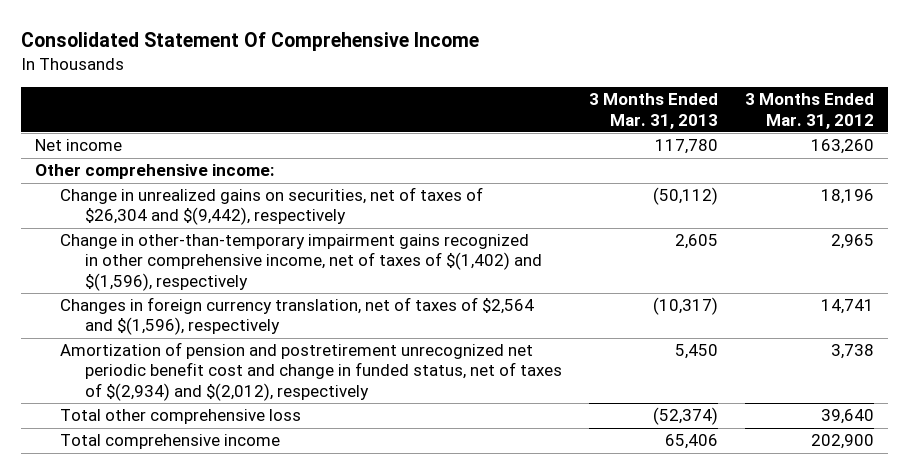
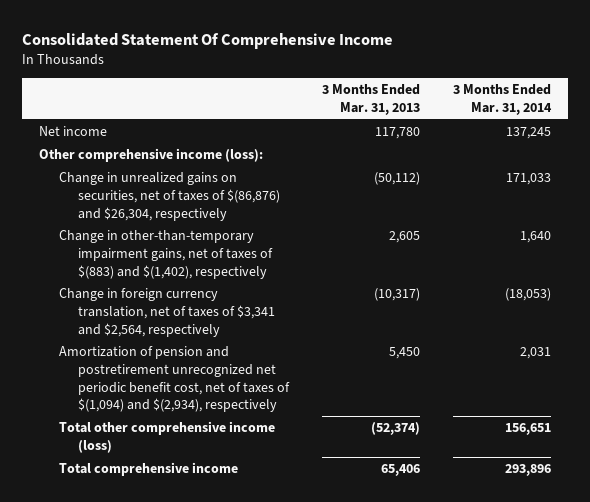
- | 3 Months Ended Mar. 31, 2013 | 3 Months Ended Mar. 31, 2012
+ | 3 Months Ended Mar. 31, 2013 | 3 Months Ended Mar. 31, 2014
- Other comprehensive income:
- Change in unrealized gains on securities, net of taxes of $26,304 and $(9,442), respectively | (50,112) | 18,196
- Change in other-than-temporary impairment gains recognized in other comprehensive income, net of taxes of $(1,402) and $(1,596), respectively | 2,605 | 2,965
- Changes in foreign currency translation, net of taxes of $2,564 and $(1,596), respectively | (10,317) | 14,741
- Amortization of pension and postretirement unrecognized net periodic benefit cost and change in funded status, net of taxes of $(2,934) and $(2,012), respectively | 5,450 | 3,738
- Total other comprehensive loss | (52,374) | 39,640
+ Other comprehensive income (loss):
+ Change in unrealized gains on securities, net of taxes of $(86,876) and $26,304, respectively | (50,112) | 171,033
+ Change in other-than-temporary impairment gains, net of taxes of $(883) and $(1,402), respectively | 2,605 | 1,640
+ Change in foreign currency translation, net of taxes of $3,341 and $2,564, respectively | (10,317) | (18,053)
+ Amortization of pension and postretirement unrecognized net periodic benefit cost, net of taxes of $(1,094) and $(2,934), respectively | 5,450 | 2,031
+ Total other comprehensive income (loss) | (52,374) | 156,651

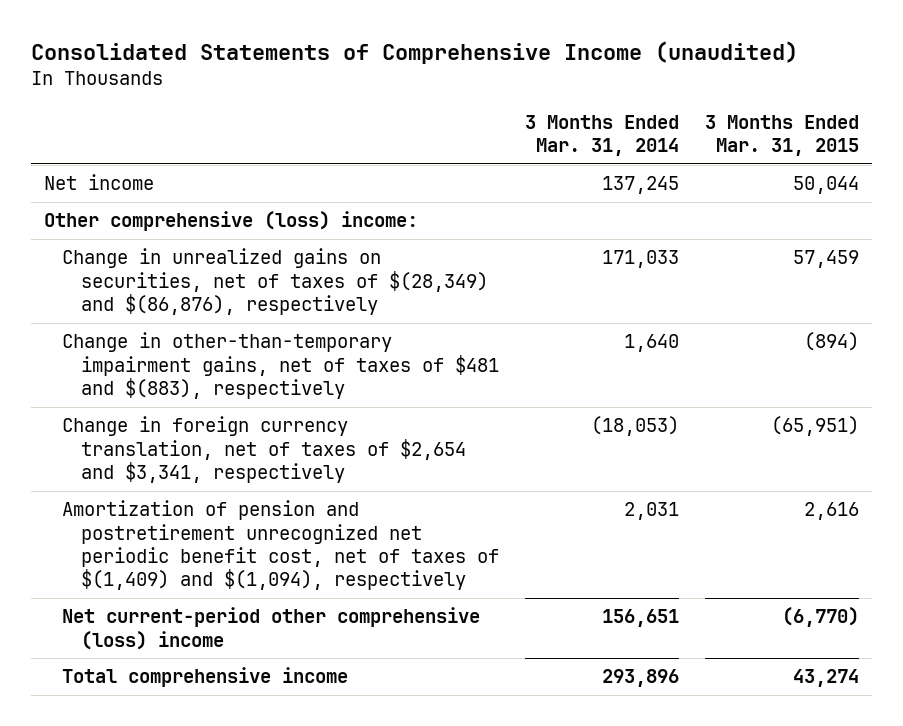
- Consolidated Statement Of Comprehensive Income
+ Consolidated Statements of Comprehensive Income (unaudited)
- | 3 Months Ended Mar. 31, 2013 | 3 Months Ended Mar. 31, 2014
+ | 3 Months Ended Mar. 31, 2014 | 3 Months Ended Mar. 31, 2015
- Other comprehensive income (loss):
- Change in unrealized gains on securities, net of taxes of $(86,876) and $26,304, respectively | (50,112) | 171,033
- Change in other-than-temporary impairment gains, net of taxes of $(883) and $(1,402), respectively | 2,605 | 1,640
- Change in foreign currency translation, net of taxes of $3,341 and $2,564, respectively | (10,317) | (18,053)
- Amortization of pension and postretirement unrecognized net periodic benefit cost, net of taxes of $(1,094) and $(2,934), respectively | 5,450 | 2,031
- Total other comprehensive income (loss) | (52,374) | 156,651
+ Other comprehensive (loss) income:
+ Change in unrealized gains on securities, net of taxes of $(28,349) and $(86,876), respectively | 171,033 | 57,459
+ Change in other-than-temporary impairment gains, net of taxes of $481 and $(883), respectively | 1,640 | (894)
+ Change in foreign currency translation, net of taxes of $2,654 and $3,341, respectively | (18,053) | (65,951)
+ Amortization of pension and postretirement unrecognized net periodic benefit cost, net of taxes of $(1,409) and $(1,094), respectively | 2,031 | 2,616
+ Net current-period other comprehensive (loss) income | 156,651 | (6,770)

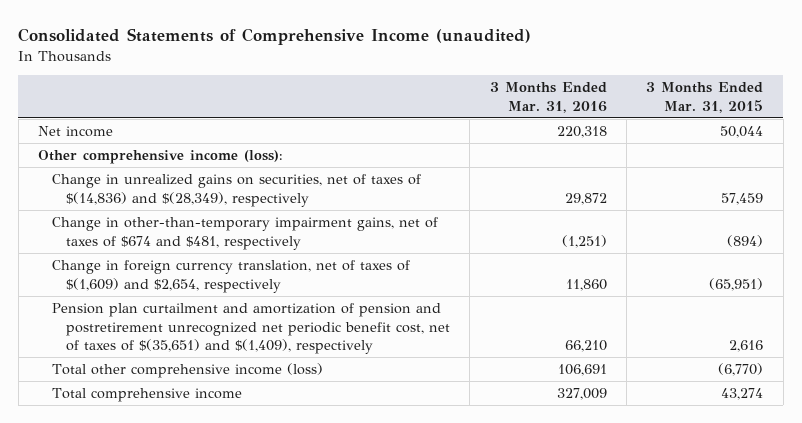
- | 3 Months Ended Mar. 31, 2014 | 3 Months Ended Mar. 31, 2015
+ | 3 Months Ended Mar. 31, 2016 | 3 Months Ended Mar. 31, 2015
- Other comprehensive (loss) income:
- Change in unrealized gains on securities, net of taxes of $(28,349) and $(86,876), respectively | 171,033 | 57,459
- Change in other-than-temporary impairment gains, net of taxes of $481 and $(883), respectively | 1,640 | (894)
- Change in foreign currency translation, net of taxes of $2,654 and $3,341, respectively | (18,053) | (65,951)
- Amortization of pension and postretirement unrecognized net periodic benefit cost, net of taxes of $(1,409) and $(1,094), respectively | 2,031 | 2,616
- Net current-period other comprehensive (loss) income | 156,651 | (6,770)
+ Other comprehensive income (loss):
+ Change in unrealized gains on securities, net of taxes of $(14,836) and $(28,349), respectively | 29,872 | 57,459
+ Change in other-than-temporary impairment gains, net of taxes of $674 and $481, respectively | (1,251) | (894)
+ Change in foreign currency translation, net of taxes of $(1,609) and $2,654, respectively | 11,860 | (65,951)
+ Pension plan curtailment and amortization of pension and postretirement unrecognized net periodic benefit cost, net of taxes of $(35,651) and $(1,409), respectively | 66,210 | 2,616
+ Total other comprehensive income (loss) | 106,691 | (6,770)

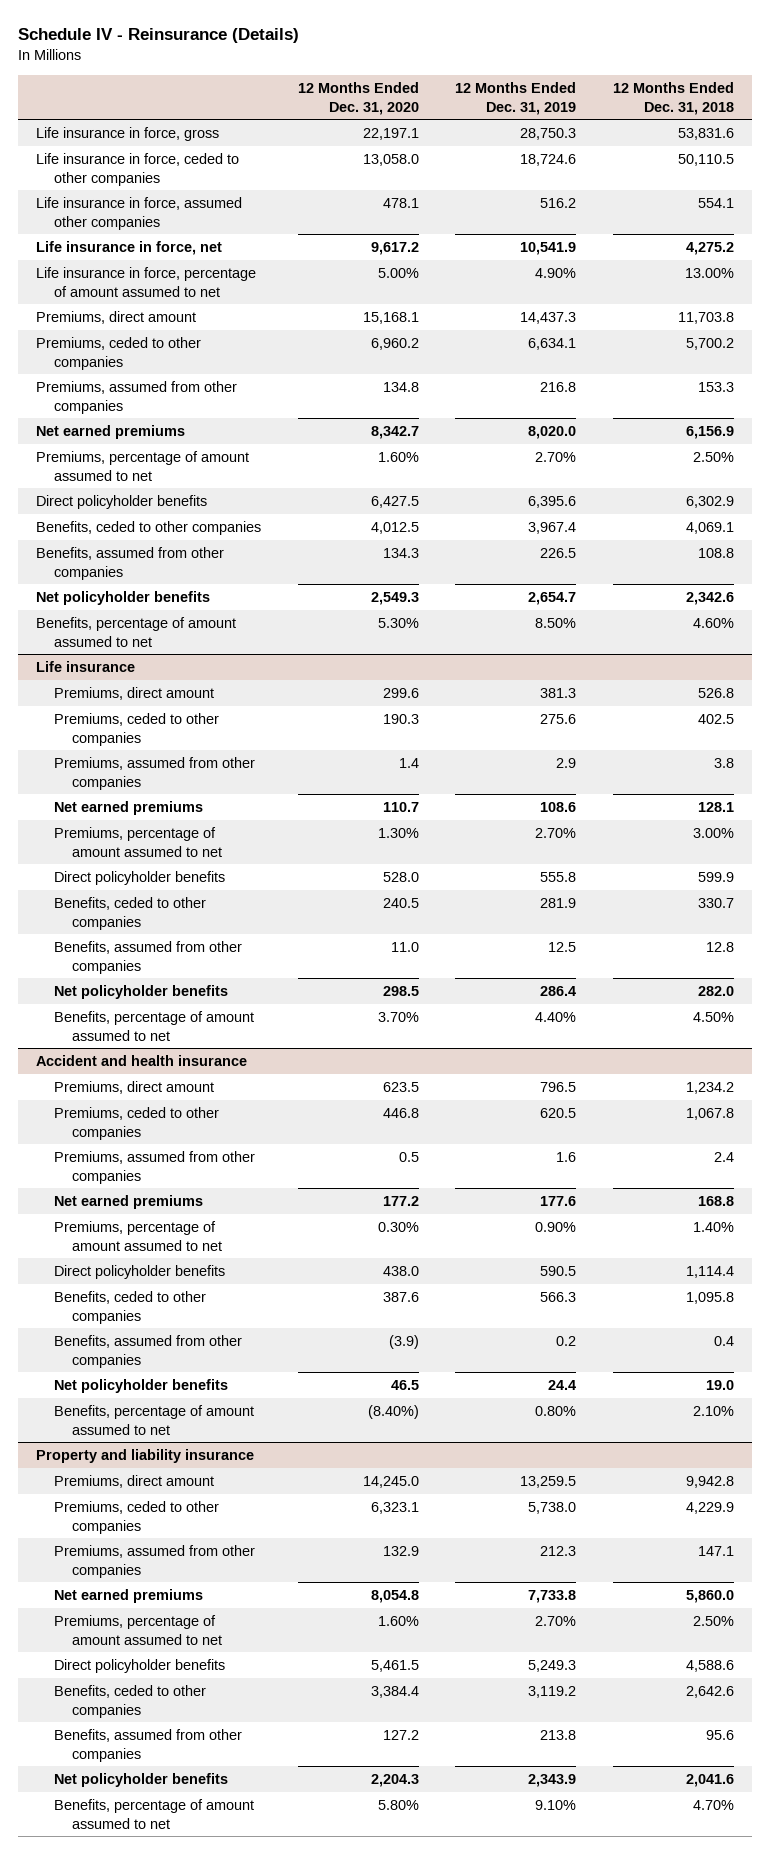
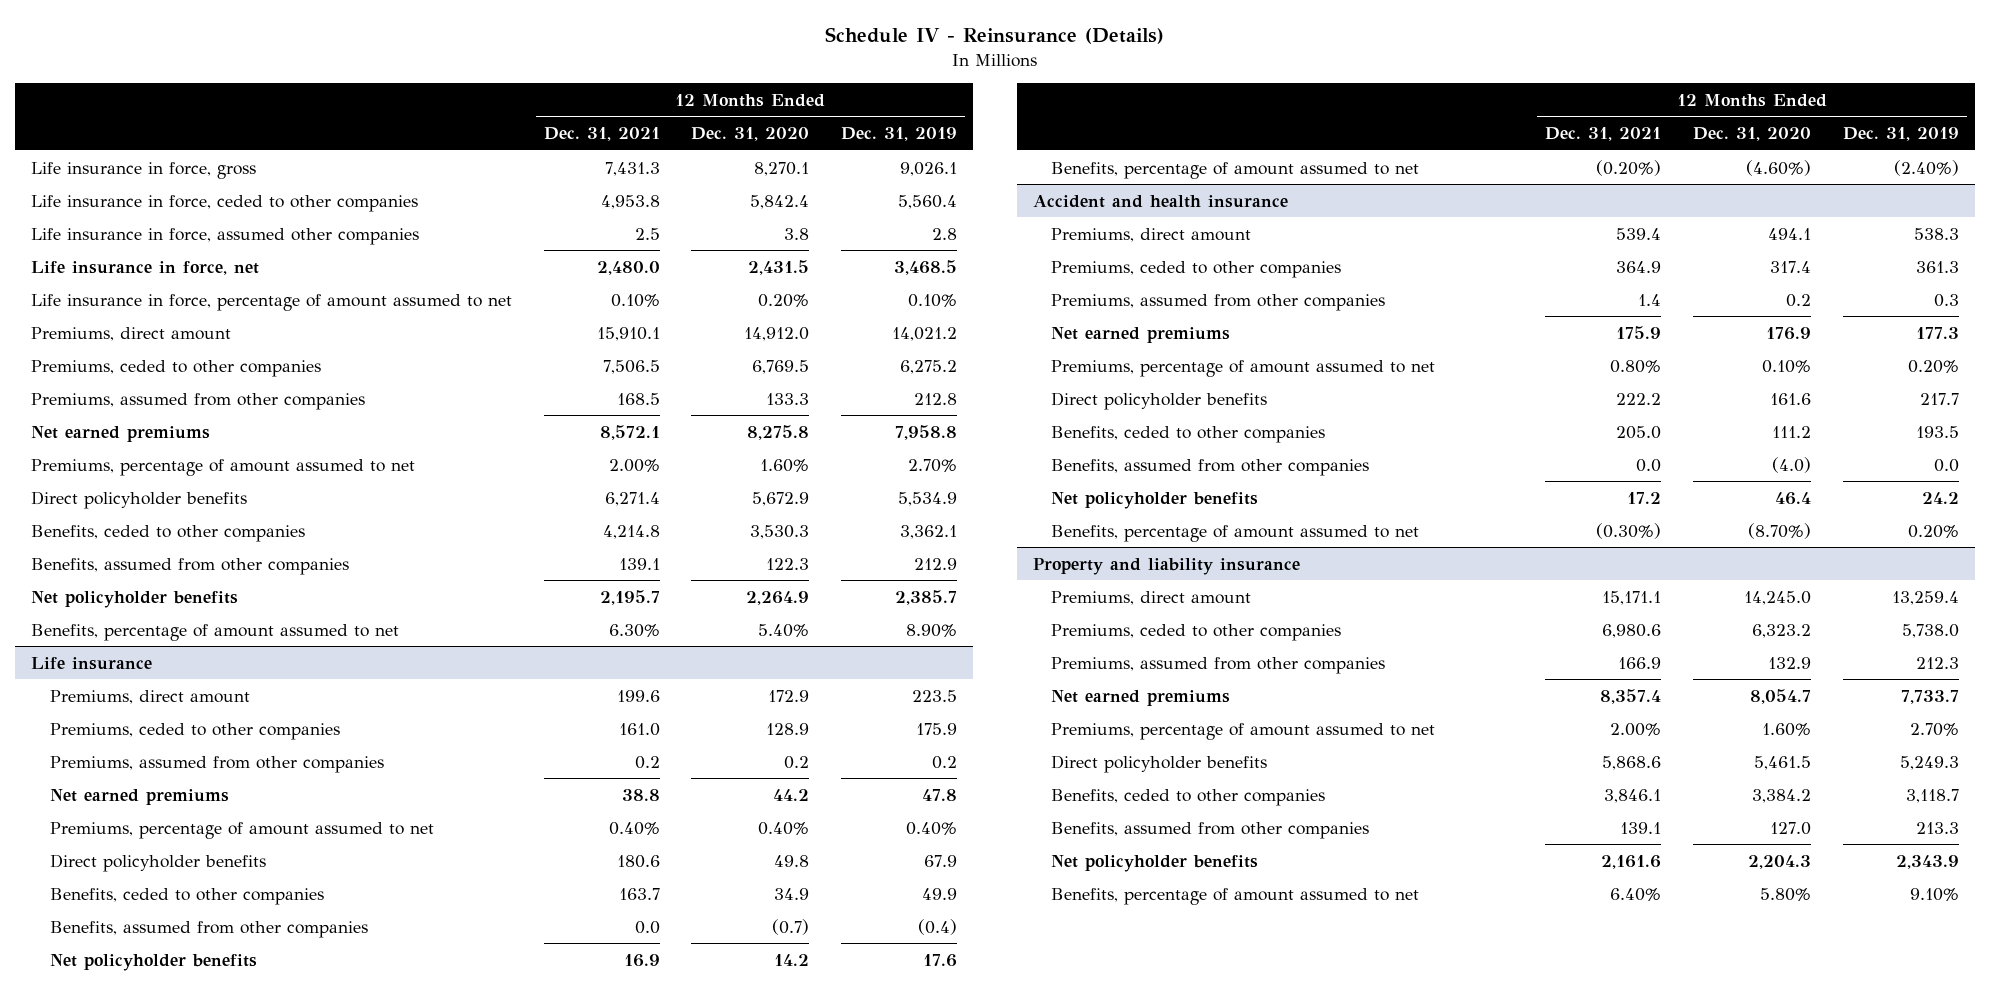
- | 12 Months Ended Dec. 31, 2020 | 12 Months Ended Dec. 31, 2019 | 12 Months Ended Dec. 31, 2018
+ | 12 Months Ended Dec. 31, 2021 | 12 Months Ended Dec. 31, 2020 | 12 Months Ended Dec. 31, 2019
- Life insurance in force, gross | 22,197.1 | 28,750.3 | 53,831.6
- Life insurance in force, ceded to other companies | 13,058.0 | 18,724.6 | 50,110.5
- Life insurance in force, assumed other companies | 478.1 | 516.2 | 554.1
- Life insurance in force, net | 9,617.2 | 10,541.9 | 4,275.2
- Life insurance in force, percentage of amount assumed to net | 5.00% | 4.90% | 13.00%
- Premiums, direct amount | 15,168.1 | 14,437.3 | 11,703.8
- Premiums, ceded to other companies | 6,960.2 | 6,634.1 | 5,700.2
- Premiums, assumed from other companies | 134.8 | 216.8 | 153.3
- Net earned premiums | 8,342.7 | 8,020.0 | 6,156.9
+ Life insurance in force, gross | 7,431.3 | 8,270.1 | 9,026.1
+ Life insurance in force, ceded to other companies | 4,953.8 | 5,842.4 | 5,560.4
+ Life insurance in force, assumed other companies | 2.5 | 3.8 | 2.8
+ Life insurance in force, net | 2,480.0 | 2,431.5 | 3,468.5
+ Life insurance in force, percentage of amount assumed to net | 0.10% | 0.20% | 0.10%
+ Premiums, direct amount | 15,910.1 | 14,912.0 | 14,021.2
+ Premiums, ceded to other companies | 7,506.5 | 6,769.5 | 6,275.2
+ Premiums, assumed from other companies | 168.5 | 133.3 | 212.8
+ Net earned premiums | 8,572.1 | 8,275.8 | 7,958.8
- Direct policyholder benefits | 6,427.5 | 6,395.6 | 6,302.9
- Benefits, ceded to other companies | 4,012.5 | 3,967.4 | 4,069.1
- Benefits, assumed from other companies | 134.3 | 226.5 | 108.8
- Net policyholder benefits | 2,549.3 | 2,654.7 | 2,342.6
- Benefits, percentage of amount assumed to net | 5.30% | 8.50% | 4.60%
+ Direct policyholder benefits | 6,271.4 | 5,672.9 | 5,534.9
+ Benefits, ceded to other companies | 4,214.8 | 3,530.3 | 3,362.1
+ Benefits, assumed from other companies | 139.1 | 122.3 | 212.9
+ Net policyholder benefits | 2,195.7 | 2,264.9 | 2,385.7
+ Benefits, percentage of amount assumed to net | 6.30% | 5.40% | 8.90%
@ Life insurance
- Premiums, direct amount | 299.6 | 381.3 | 526.8
- Premiums, ceded to other companies | 190.3 | 275.6 | 402.5
- Premiums, assumed from other companies | 1.4 | 2.9 | 3.8
- Net earned premiums | 110.7 | 108.6 | 128.1
- Premiums, percentage of amount assumed to net | 1.30% | 2.70% | 3.00%
- Direct policyholder benefits | 528.0 | 555.8 | 599.9
- Benefits, ceded to other companies | 240.5 | 281.9 | 330.7
- Benefits, assumed from other companies | 11.0 | 12.5 | 12.8
- Net policyholder benefits | 298.5 | 286.4 | 282.0
- Benefits, percentage of amount assumed to net | 3.70% | 4.40% | 4.50%
+ Premiums, direct amount | 199.6 | 172.9 | 223.5
+ Premiums, ceded to other companies | 161.0 | 128.9 | 175.9
+ Premiums, assumed from other companies | 0.2 | 0.2 | 0.2
+ Net earned premiums | 38.8 | 44.2 | 47.8
+ Premiums, percentage of amount assumed to net | 0.40% | 0.40% | 0.40%
+ Direct policyholder benefits | 180.6 | 49.8 | 67.9
+ Benefits, ceded to other companies | 163.7 | 34.9 | 49.9
+ Benefits, assumed from other companies | 0.0 | (0.7) | (0.4)
+ Net policyholder benefits | 16.9 | 14.2 | 17.6
+ Benefits, percentage of amount assumed to net | (0.20%) | (4.60%) | (2.40%)
@ Accident and health insurance
- Premiums, direct amount | 623.5 | 796.5 | 1,234.2
- Premiums, ceded to other companies | 446.8 | 620.5 | 1,067.8
- Premiums, assumed from other companies | 0.5 | 1.6 | 2.4
- Net earned premiums | 177.2 | 177.6 | 168.8
- Premiums, percentage of amount assumed to net | 0.30% | 0.90% | 1.40%
- Direct policyholder benefits | 438.0 | 590.5 | 1,114.4
- Benefits, ceded to other companies | 387.6 | 566.3 | 1,095.8
- Benefits, assumed from other companies | (3.9) | 0.2 | 0.4
- Net policyholder benefits | 46.5 | 24.4 | 19.0
- Benefits, percentage of amount assumed to net | (8.40%) | 0.80% | 2.10%
+ Premiums, direct amount | 539.4 | 494.1 | 538.3
+ Premiums, ceded to other companies | 364.9 | 317.4 | 361.3
+ Premiums, assumed from other companies | 1.4 | 0.2 | 0.3
+ Net earned premiums | 175.9 | 176.9 | 177.3
+ Premiums, percentage of amount assumed to net | 0.80% | 0.10% | 0.20%
+ Direct policyholder benefits | 222.2 | 161.6 | 217.7
+ Benefits, ceded to other companies | 205.0 | 111.2 | 193.5
+ Benefits, assumed from other companies | 0.0 | (4.0) | 0.0
+ Net policyholder benefits | 17.2 | 46.4 | 24.2
+ Benefits, percentage of amount assumed to net | (0.30%) | (8.70%) | 0.20%
@ Property and liability insurance
- Premiums, direct amount | 14,245.0 | 13,259.5 | 9,942.8
- Premiums, ceded to other companies | 6,323.1 | 5,738.0 | 4,229.9
+ Premiums, direct amount | 15,171.1 | 14,245.0 | 13,259.4
+ Premiums, ceded to other companies | 6,980.6 | 6,323.2 | 5,738.0
- Net earned premiums | 8,054.8 | 7,733.8 | 5,860.0
+ Net earned premiums | 8,357.4 | 8,054.7 | 7,733.7
- Benefits, ceded to other companies | 3,384.4 | 3,119.2 | 2,642.6
- Benefits, assumed from other companies | 127.2 | 213.8 | 95.6
+ Benefits, ceded to other companies | 3,846.1 | 3,384.2 | 3,118.7
+ Benefits, assumed from other companies | 139.1 | 127.0 | 213.3

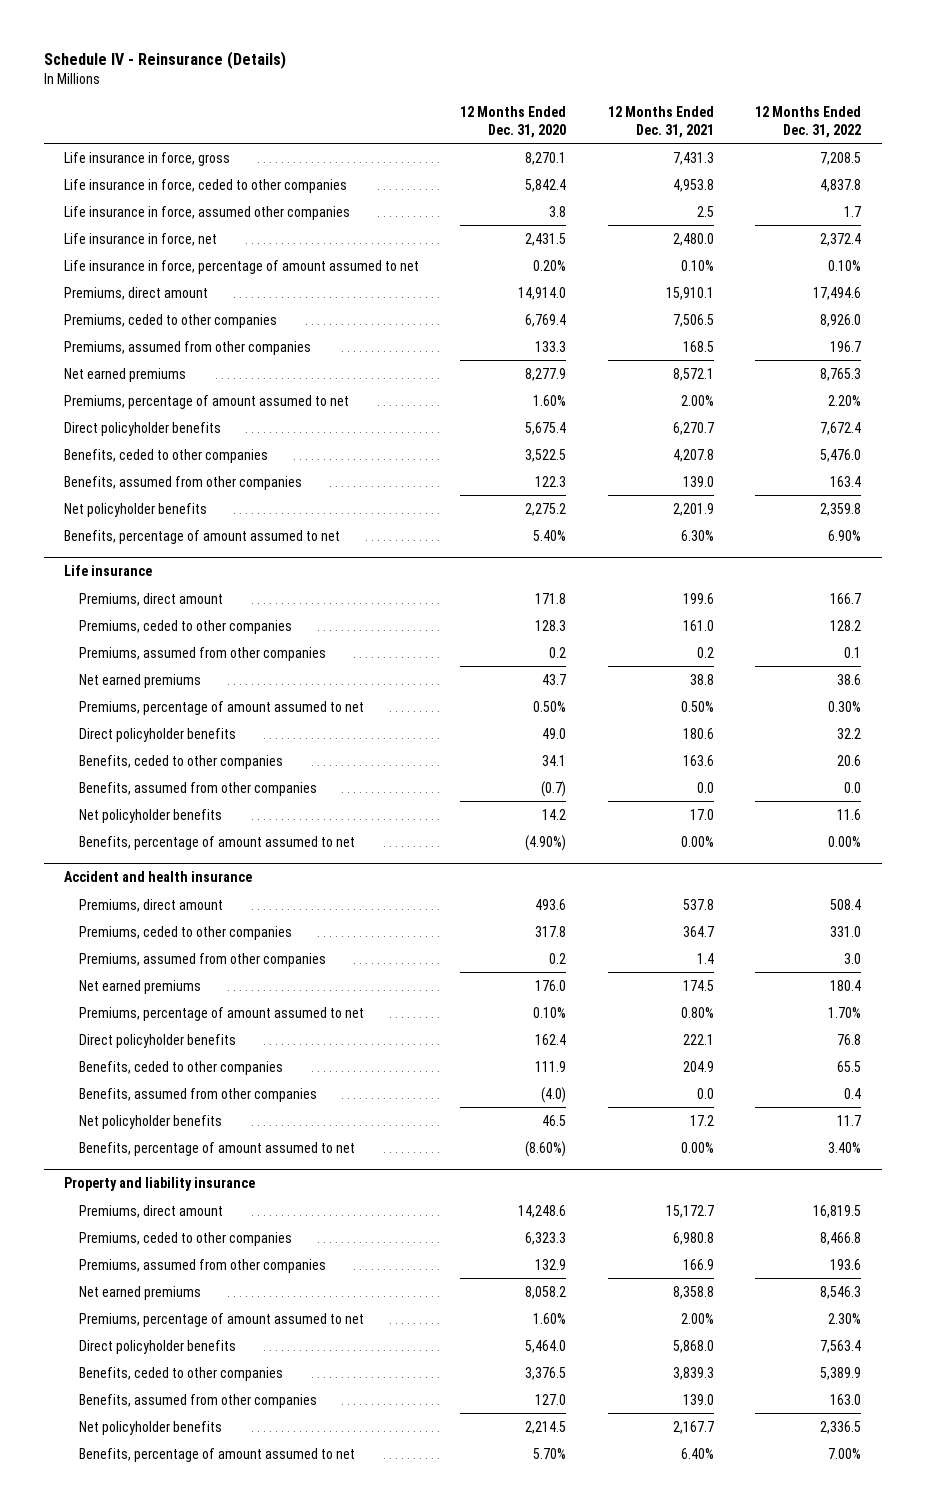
- | 12 Months Ended Dec. 31, 2021 | 12 Months Ended Dec. 31, 2020 | 12 Months Ended Dec. 31, 2019
+ | 12 Months Ended Dec. 31, 2020 | 12 Months Ended Dec. 31, 2021 | 12 Months Ended Dec. 31, 2022
- Premiums, direct amount | 15,910.1 | 14,912.0 | 14,021.2
- Premiums, ceded to other companies | 7,506.5 | 6,769.5 | 6,275.2
+ Premiums, direct amount | 14,914.0 | 15,910.1 | 17,494.6
+ Premiums, ceded to other companies | 6,769.4 | 7,506.5 | 8,926.0
- Net earned premiums | 8,572.1 | 8,275.8 | 7,958.8
+ Net earned premiums | 8,277.9 | 8,572.1 | 8,765.3
- Direct policyholder benefits | 6,271.4 | 5,672.9 | 5,534.9
- Benefits, ceded to other companies | 4,214.8 | 3,530.3 | 3,362.1
- Benefits, assumed from other companies | 139.1 | 122.3 | 212.9
- Net policyholder benefits | 2,195.7 | 2,264.9 | 2,385.7
+ Direct policyholder benefits | 5,675.4 | 6,270.7 | 7,672.4
+ Benefits, ceded to other companies | 3,522.5 | 4,207.8 | 5,476.0
+ Benefits, assumed from other companies | 122.3 | 139.0 | 163.4
+ Net policyholder benefits | 2,275.2 | 2,201.9 | 2,359.8
@ Life insurance
- Premiums, direct amount | 199.6 | 172.9 | 223.5
- Premiums, ceded to other companies | 161.0 | 128.9 | 175.9
+ Premiums, direct amount | 171.8 | 199.6 | 166.7
+ Premiums, ceded to other companies | 128.3 | 161.0 | 128.2
- Net earned premiums | 38.8 | 44.2 | 47.8
- Premiums, percentage of amount assumed to net | 0.40% | 0.40% | 0.40%
- Direct policyholder benefits | 180.6 | 49.8 | 67.9
- Benefits, ceded to other companies | 163.7 | 34.9 | 49.9
+ Net earned premiums | 43.7 | 38.8 | 38.6
+ Premiums, percentage of amount assumed to net | 0.50% | 0.50% | 0.30%
+ Direct policyholder benefits | 49.0 | 180.6 | 32.2
+ Benefits, ceded to other companies | 34.1 | 163.6 | 20.6
- Net policyholder benefits | 16.9 | 14.2 | 17.6
- Benefits, percentage of amount assumed to net | (0.20%) | (4.60%) | (2.40%)
+ Net policyholder benefits | 14.2 | 17.0 | 11.6
+ Benefits, percentage of amount assumed to net | (4.90%) | 0.00% | 0.00%
@ Accident and health insurance
- Premiums, direct amount | 539.4 | 494.1 | 538.3
- Premiums, ceded to other companies | 364.9 | 317.4 | 361.3
+ Premiums, direct amount | 493.6 | 537.8 | 508.4
+ Premiums, ceded to other companies | 317.8 | 364.7 | 331.0
- Net earned premiums | 175.9 | 176.9 | 177.3
+ Net earned premiums | 176.0 | 174.5 | 180.4
- Direct policyholder benefits | 222.2 | 161.6 | 217.7
- Benefits, ceded to other companies | 205.0 | 111.2 | 193.5
+ Direct policyholder benefits | 162.4 | 222.1 | 76.8
+ Benefits, ceded to other companies | 111.9 | 204.9 | 65.5
- Net policyholder benefits | 17.2 | 46.4 | 24.2
- Benefits, percentage of amount assumed to net | (0.30%) | (8.70%) | 0.20%
+ Net policyholder benefits | 46.5 | 17.2 | 11.7
+ Benefits, percentage of amount assumed to net | (8.60%) | 0.00% | 3.40%
@ Property and liability insurance
- Premiums, direct amount | 15,171.1 | 14,245.0 | 13,259.4
- Premiums, ceded to other companies | 6,980.6 | 6,323.2 | 5,738.0
+ Premiums, direct amount | 14,248.6 | 15,172.7 | 16,819.5
+ Premiums, ceded to other companies | 6,323.3 | 6,980.8 | 8,466.8
- Net earned premiums | 8,357.4 | 8,054.7 | 7,733.7
+ Net earned premiums | 8,058.2 | 8,358.8 | 8,546.3
- Direct policyholder benefits | 5,868.6 | 5,461.5 | 5,249.3
- Benefits, ceded to other companies | 3,846.1 | 3,384.2 | 3,118.7
- Benefits, assumed from other companies | 139.1 | 127.0 | 213.3
- Net policyholder benefits | 2,161.6 | 2,204.3 | 2,343.9
- Benefits, percentage of amount assumed to net | 6.40% | 5.80% | 9.10%
+ Direct policyholder benefits | 5,464.0 | 5,868.0 | 7,563.4
+ Benefits, ceded to other companies | 3,376.5 | 3,839.3 | 5,389.9
+ Benefits, assumed from other companies | 127.0 | 139.0 | 163.0
+ Net policyholder benefits | 2,214.5 | 2,167.7 | 2,336.5
+ Benefits, percentage of amount assumed to net | 5.70% | 6.40% | 7.00%

